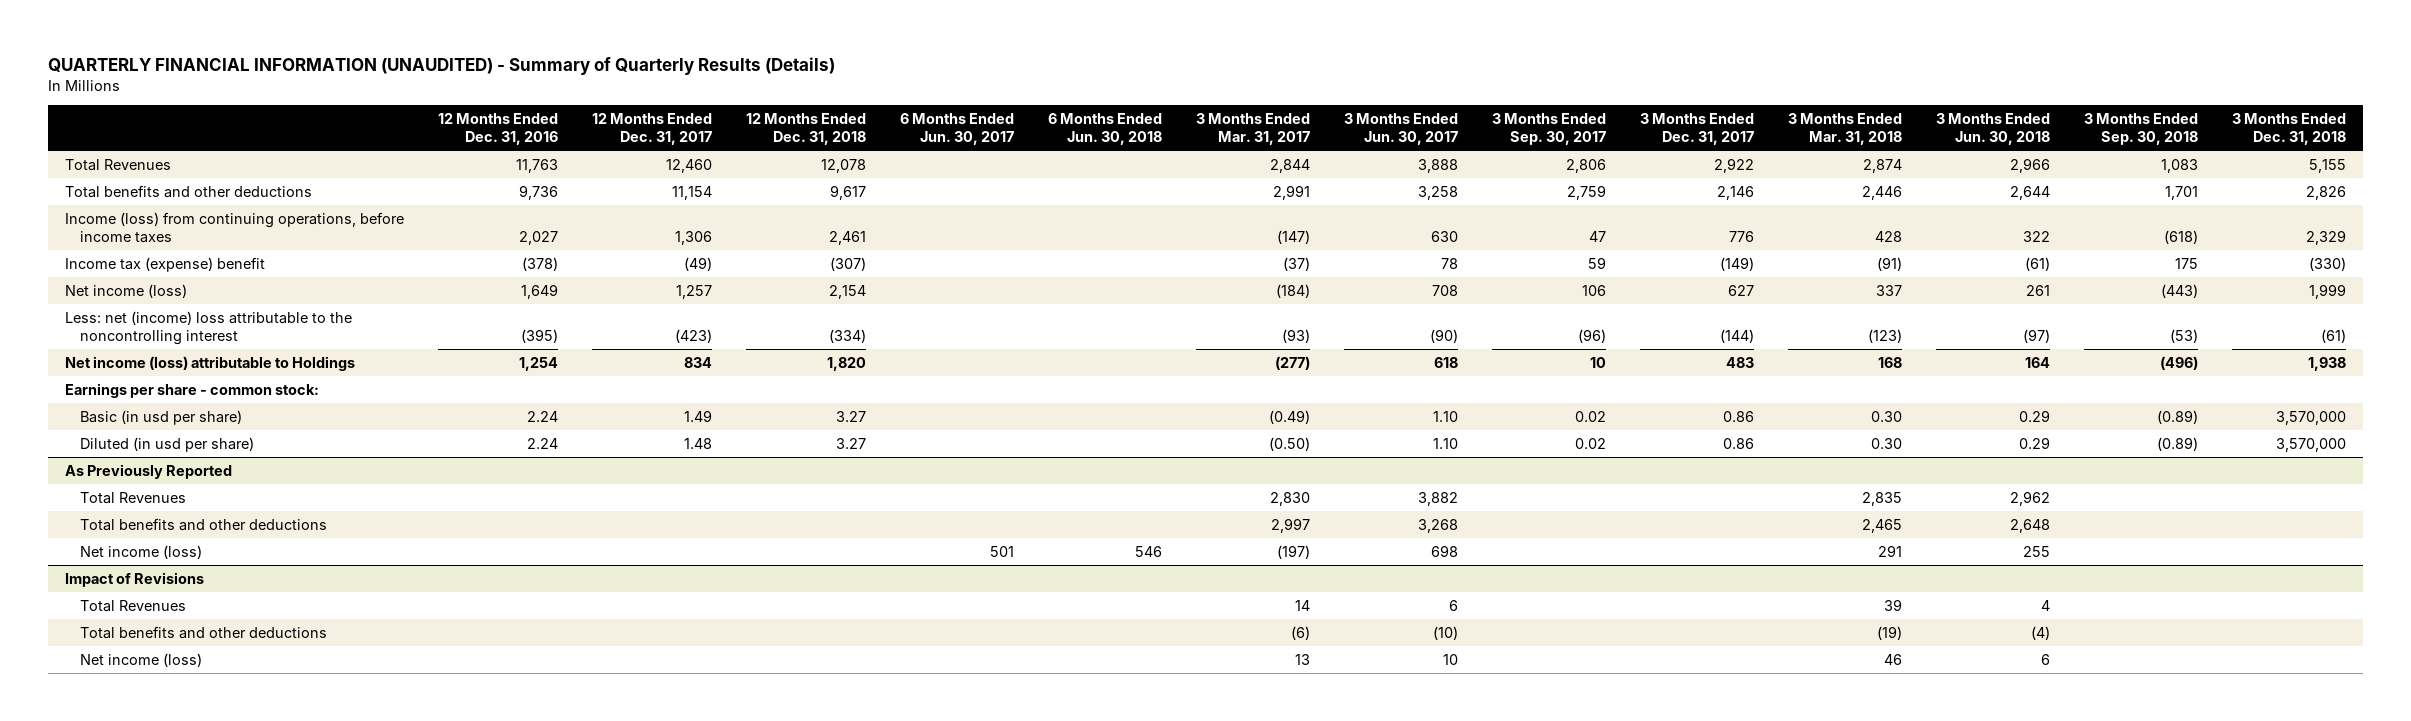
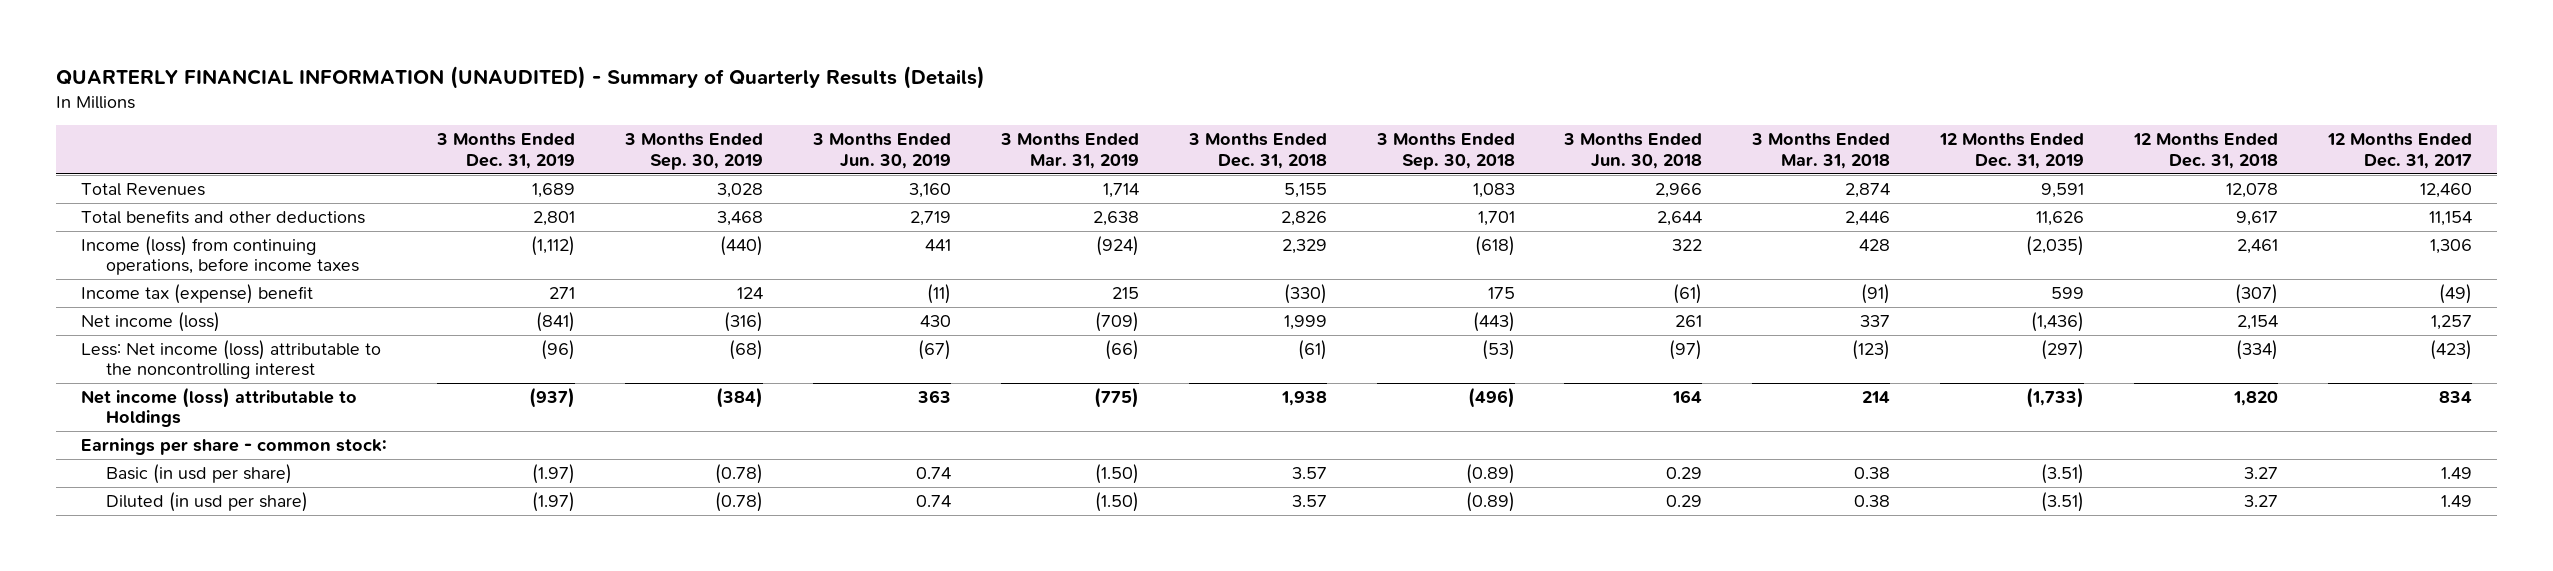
- | 12 Months Ended Dec. 31, 2016 | 12 Months Ended Dec. 31, 2017 | 12 Months Ended Dec. 31, 2018 | 6 Months Ended Jun. 30, 2017 | 6 Months Ended Jun. 30, 2018 | 3 Months Ended Mar. 31, 2017 | 3 Months Ended Jun. 30, 2017 | 3 Months Ended Sep. 30, 2017 | 3 Months Ended Dec. 31, 2017 | 3 Months Ended Mar. 31, 2018 | 3 Months Ended Jun. 30, 2018 | 3 Months Ended Sep. 30, 2018 | 3 Months Ended Dec. 31, 2018
+ | 3 Months Ended Dec. 31, 2019 | 3 Months Ended Sep. 30, 2019 | 3 Months Ended Jun. 30, 2019 | 3 Months Ended Mar. 31, 2019 | 3 Months Ended Dec. 31, 2018 | 3 Months Ended Sep. 30, 2018 | 3 Months Ended Jun. 30, 2018 | 3 Months Ended Mar. 31, 2018 | 12 Months Ended Dec. 31, 2019 | 12 Months Ended Dec. 31, 2018 | 12 Months Ended Dec. 31, 2017
- Less: net (income) loss attributable to the noncontrolling interest | (395) | (423) | (334) | | | (93) | (90) | (96) | (144) | (123) | (97) | (53) | (61)
- Net income (loss) attributable to Holdings | 1,254 | 834 | 1,820 | | | (277) | 618 | 10 | 483 | 168 | 164 | (496) | 1,938
+ Less: Net income (loss) attributable to the noncontrolling interest | (96) | (68) | (67) | (66) | (61) | (53) | (97) | (123) | (297) | (334) | (423)
+ Net income (loss) attributable to Holdings | (937) | (384) | 363 | (775) | 1,938 | (496) | 164 | 214 | (1,733) | 1,820 | 834
- Basic (in usd per share) | 2.24 | 1.49 | 3.27 | | | (0.49) | 1.10 | 0.02 | 0.86 | 0.30 | 0.29 | (0.89) | 3,570,000
- Diluted (in usd per share) | 2.24 | 1.48 | 3.27 | | | (0.50) | 1.10 | 0.02 | 0.86 | 0.30 | 0.29 | (0.89) | 3,570,000
- As Previously Reported
- Total Revenues | | | | | | 2,830 | 3,882 | | | 2,835 | 2,962 | |
- Total benefits and other deductions | | | | | | 2,997 | 3,268 | | | 2,465 | 2,648 | |
- Net income (loss) | | | | 501 | 546 | (197) | 698 | | | 291 | 255 | |
- Impact of Revisions
- Total Revenues | | | | | | 14 | 6 | | | 39 | 4 | |
- Total benefits and other deductions | | | | | | (6) | (10) | | | (19) | (4) | |
- Net income (loss) | | | | | | 13 | 10 | | | 46 | 6 | |
+ Basic (in usd per share) | (1.97) | (0.78) | 0.74 | (1.50) | 3.57 | (0.89) | 0.29 | 0.38 | (3.51) | 3.27 | 1.49
+ Diluted (in usd per share) | (1.97) | (0.78) | 0.74 | (1.50) | 3.57 | (0.89) | 0.29 | 0.38 | (3.51) | 3.27 | 1.49

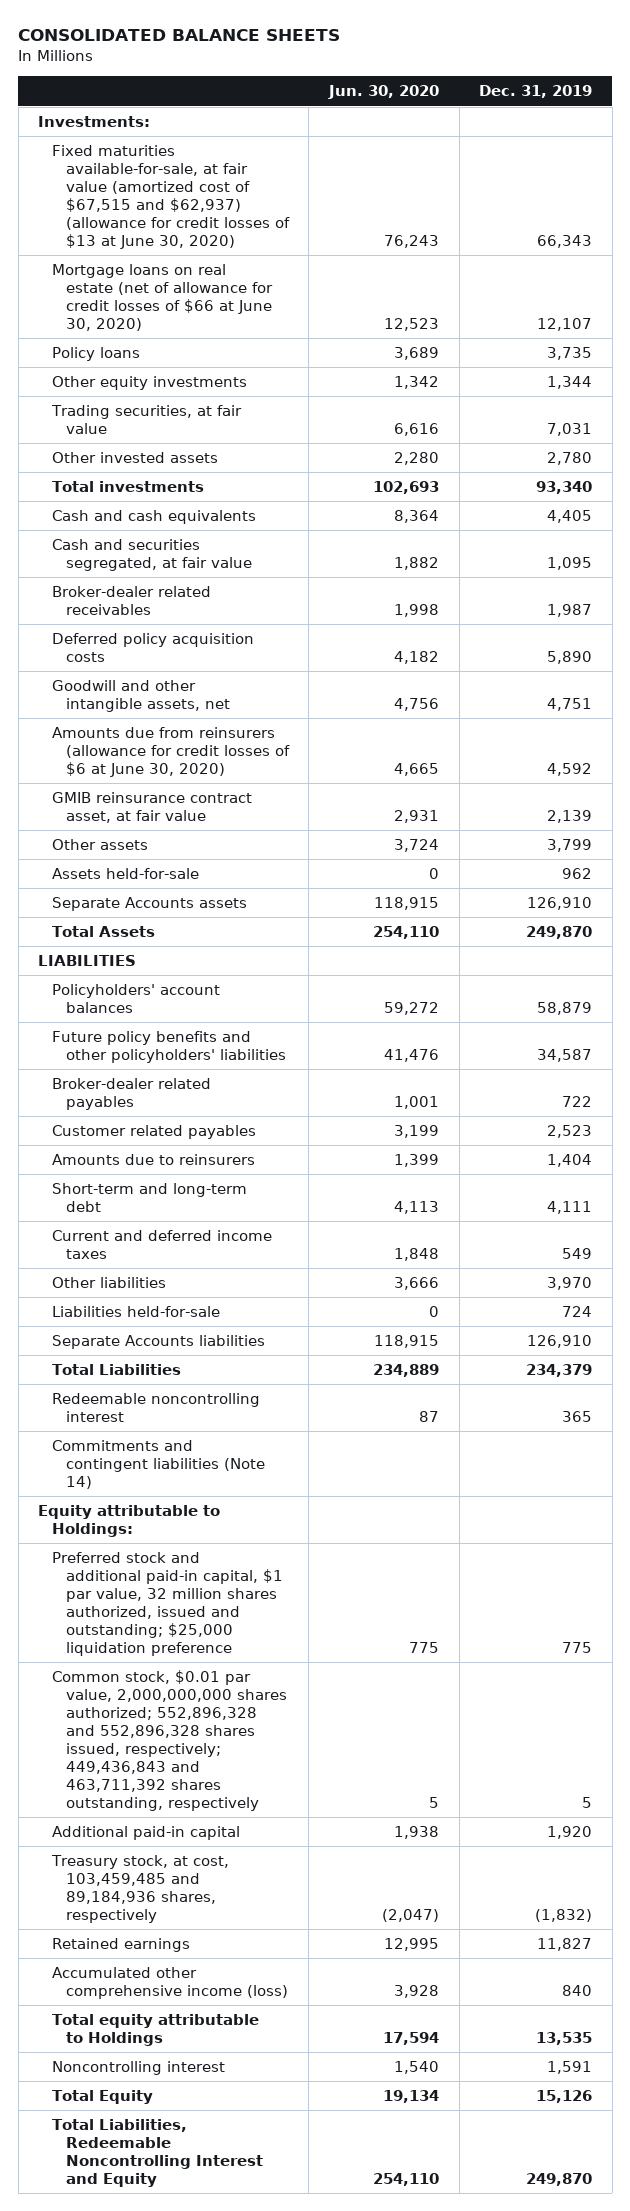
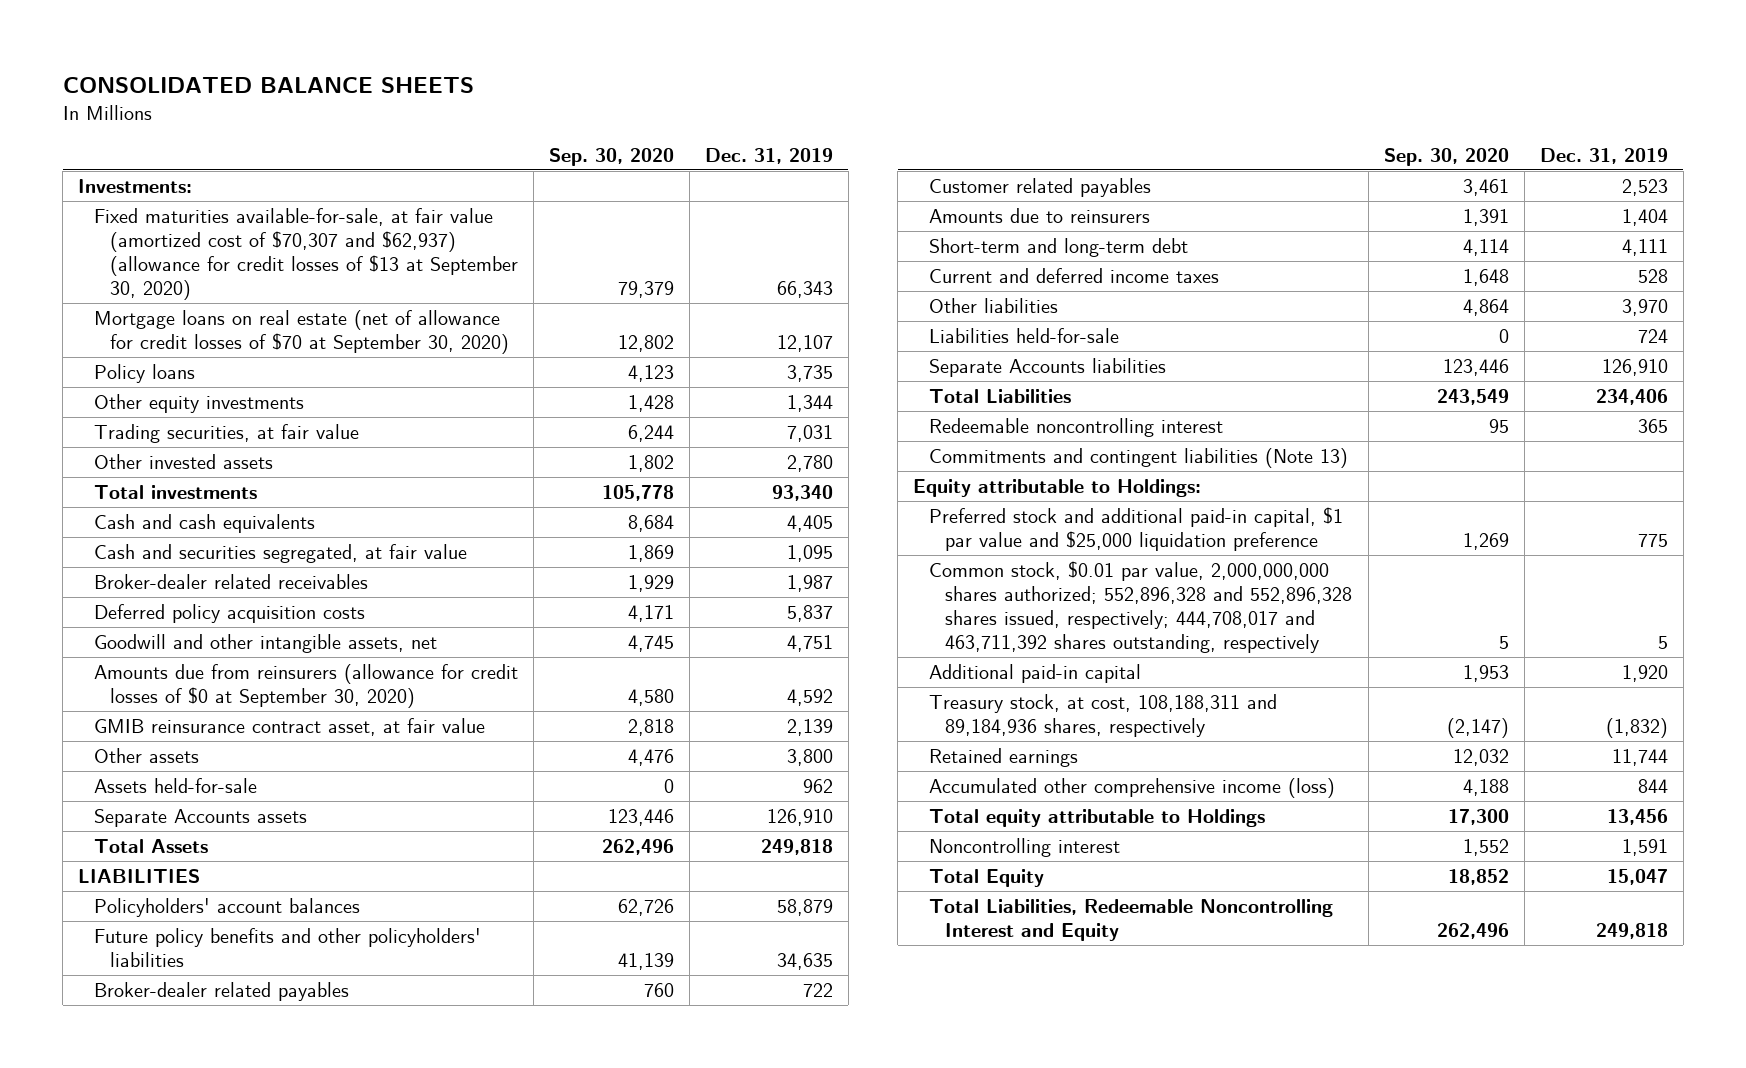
- | Jun. 30, 2020 | Dec. 31, 2019
+ | Sep. 30, 2020 | Dec. 31, 2019
- Fixed maturities available-for-sale, at fair value (amortized cost of $67,515 and $62,937) (allowance for credit losses of $13 at June 30, 2020) | 76,243 | 66,343
- Mortgage loans on real estate (net of allowance for credit losses of $66 at June 30, 2020) | 12,523 | 12,107
+ Fixed maturities available-for-sale, at fair value (amortized cost of $70,307 and $62,937) (allowance for credit losses of $13 at September 30, 2020) | 79,379 | 66,343
+ Mortgage loans on real estate (net of allowance for credit losses of $70 at September 30, 2020) | 12,802 | 12,107
- Deferred policy acquisition costs | 4,182 | 5,890
+ Deferred policy acquisition costs | 4,171 | 5,837
- Amounts due from reinsurers (allowance for credit losses of $6 at June 30, 2020) | 4,665 | 4,592
+ Amounts due from reinsurers (allowance for credit losses of $0 at September 30, 2020) | 4,580 | 4,592
- Other assets | 3,724 | 3,799
+ Other assets | 4,476 | 3,800
- Total Assets | 254,110 | 249,870
+ Total Assets | 262,496 | 249,818
- Future policy benefits and other policyholders' liabilities | 41,476 | 34,587
+ Future policy benefits and other policyholders' liabilities | 41,139 | 34,635
- Current and deferred income taxes | 1,848 | 549
+ Current and deferred income taxes | 1,648 | 528
- Total Liabilities | 234,889 | 234,379
+ Total Liabilities | 243,549 | 234,406
- Commitments and contingent liabilities (Note 14)
+ Commitments and contingent liabilities (Note 13)
- Preferred stock and additional paid-in capital, $1 par value, 32 million shares authorized, issued and outstanding; $25,000 liquidation preference | 775 | 775
- Common stock, $0.01 par value, 2,000,000,000 shares authorized; 552,896,328 and 552,896,328 shares issued, respectively; 449,436,843 and 463,711,392 shares outstanding, respectively | 5 | 5
+ Preferred stock and additional paid-in capital, $1 par value and $25,000 liquidation preference | 1,269 | 775
+ Common stock, $0.01 par value, 2,000,000,000 shares authorized; 552,896,328 and 552,896,328 shares issued, respectively; 444,708,017 and 463,711,392 shares outstanding, respectively | 5 | 5
- Treasury stock, at cost, 103,459,485 and 89,184,936 shares, respectively | (2,047) | (1,832)
- Retained earnings | 12,995 | 11,827
- Accumulated other comprehensive income (loss) | 3,928 | 840
- Total equity attributable to Holdings | 17,594 | 13,535
+ Treasury stock, at cost, 108,188,311 and 89,184,936 shares, respectively | (2,147) | (1,832)
+ Retained earnings | 12,032 | 11,744
+ Accumulated other comprehensive income (loss) | 4,188 | 844
+ Total equity attributable to Holdings | 17,300 | 13,456
- Total Equity | 19,134 | 15,126
- Total Liabilities, Redeemable Noncontrolling Interest and Equity | 254,110 | 249,870
+ Total Equity | 18,852 | 15,047
+ Total Liabilities, Redeemable Noncontrolling Interest and Equity | 262,496 | 249,818

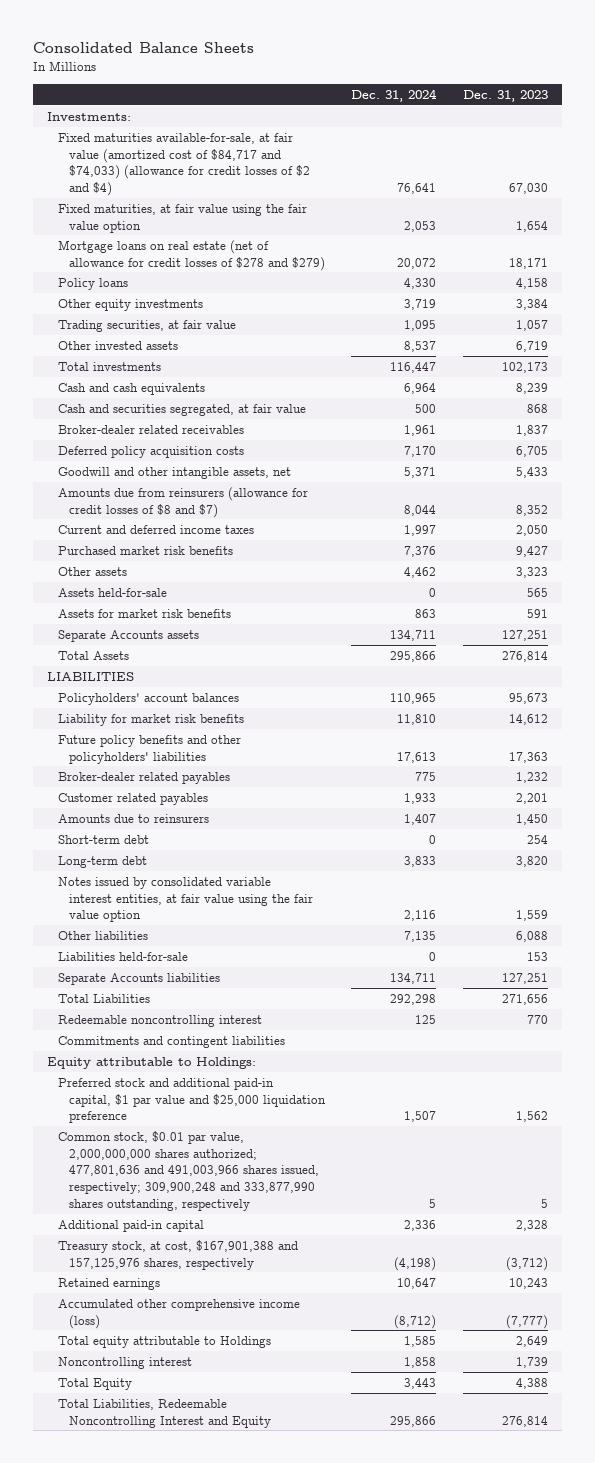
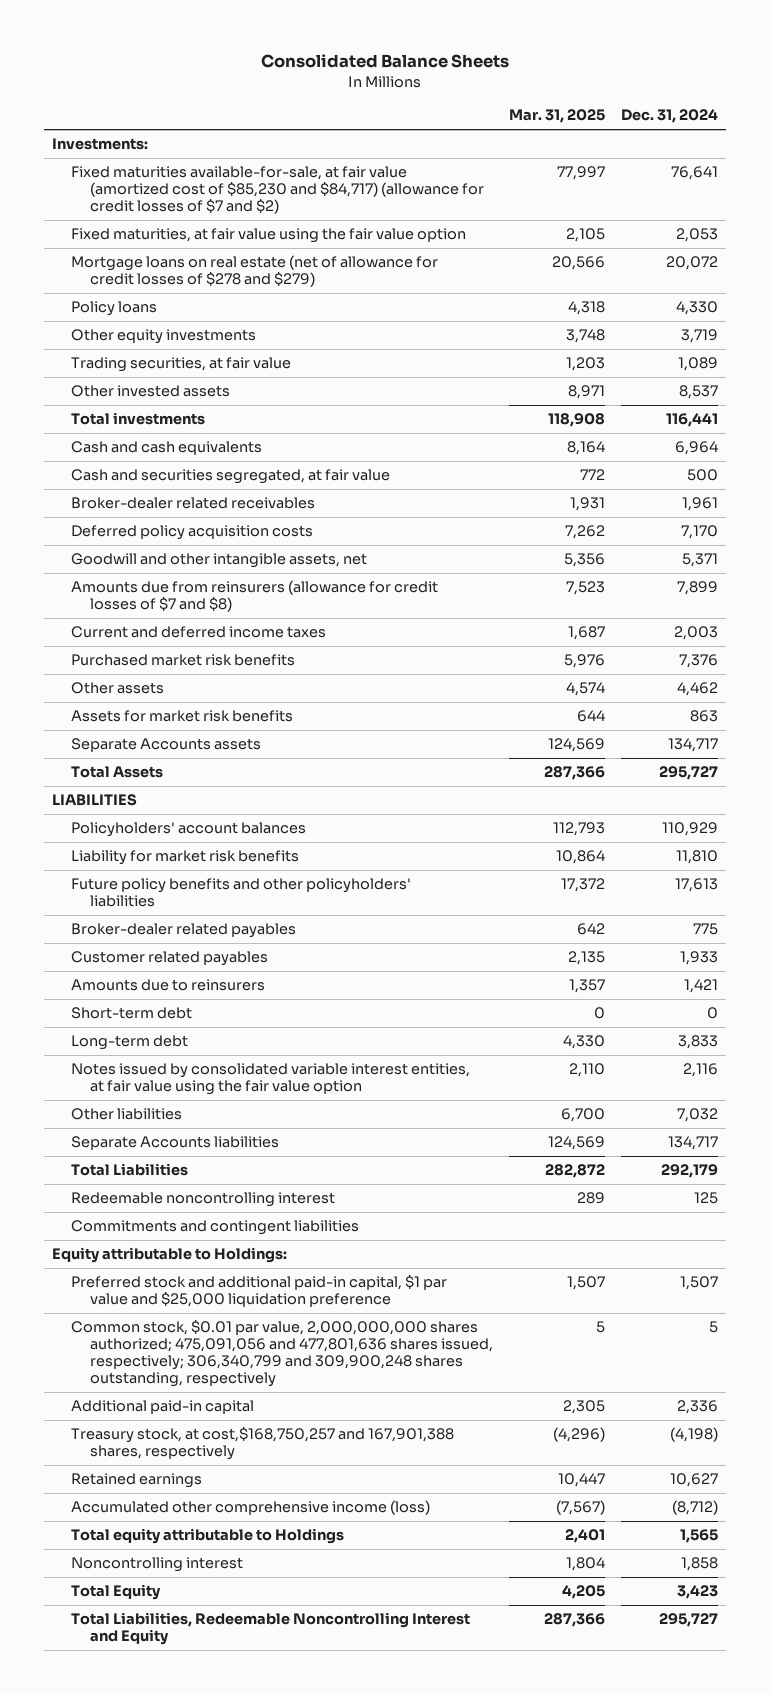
- | Dec. 31, 2024 | Dec. 31, 2023
+ | Mar. 31, 2025 | Dec. 31, 2024
- Fixed maturities available-for-sale, at fair value (amortized cost of $84,717 and $74,033) (allowance for credit losses of $2 and $4) | 76,641 | 67,030
+ Fixed maturities available-for-sale, at fair value (amortized cost of $85,230 and $84,717) (allowance for credit losses of $7 and $2) | 77,997 | 76,641
- Trading securities, at fair value | 1,095 | 1,057
+ Trading securities, at fair value | 1,203 | 1,089
- Total investments | 116,447 | 102,173
+ Total investments | 118,908 | 116,441
- Amounts due from reinsurers (allowance for credit losses of $8 and $7) | 8,044 | 8,352
- Current and deferred income taxes | 1,997 | 2,050
+ Amounts due from reinsurers (allowance for credit losses of $7 and $8) | 7,523 | 7,899
+ Current and deferred income taxes | 1,687 | 2,003
- Assets held-for-sale | 0 | 565
- Separate Accounts assets | 134,711 | 127,251
- Total Assets | 295,866 | 276,814
+ Separate Accounts assets | 124,569 | 134,717
+ Total Assets | 287,366 | 295,727
- Policyholders' account balances | 110,965 | 95,673
+ Policyholders' account balances | 112,793 | 110,929
- Amounts due to reinsurers | 1,407 | 1,450
+ Amounts due to reinsurers | 1,357 | 1,421
- Other liabilities | 7,135 | 6,088
- Liabilities held-for-sale | 0 | 153
- Separate Accounts liabilities | 134,711 | 127,251
- Total Liabilities | 292,298 | 271,656
+ Other liabilities | 6,700 | 7,032
+ Separate Accounts liabilities | 124,569 | 134,717
+ Total Liabilities | 282,872 | 292,179
- Common stock, $0.01 par value, 2,000,000,000 shares authorized; 477,801,636 and 491,003,966 shares issued, respectively; 309,900,248 and 333,877,990 shares outstanding, respectively | 5 | 5
+ Common stock, $0.01 par value, 2,000,000,000 shares authorized; 475,091,056 and 477,801,636 shares issued, respectively; 306,340,799 and 309,900,248 shares outstanding, respectively | 5 | 5
- Treasury stock, at cost, $167,901,388 and 157,125,976 shares, respectively | (4,198) | (3,712)
- Retained earnings | 10,647 | 10,243
+ Treasury stock, at cost,$168,750,257 and 167,901,388 shares, respectively | (4,296) | (4,198)
+ Retained earnings | 10,447 | 10,627
- Total equity attributable to Holdings | 1,585 | 2,649
+ Total equity attributable to Holdings | 2,401 | 1,565
- Total Equity | 3,443 | 4,388
- Total Liabilities, Redeemable Noncontrolling Interest and Equity | 295,866 | 276,814
+ Total Equity | 4,205 | 3,423
+ Total Liabilities, Redeemable Noncontrolling Interest and Equity | 287,366 | 295,727

